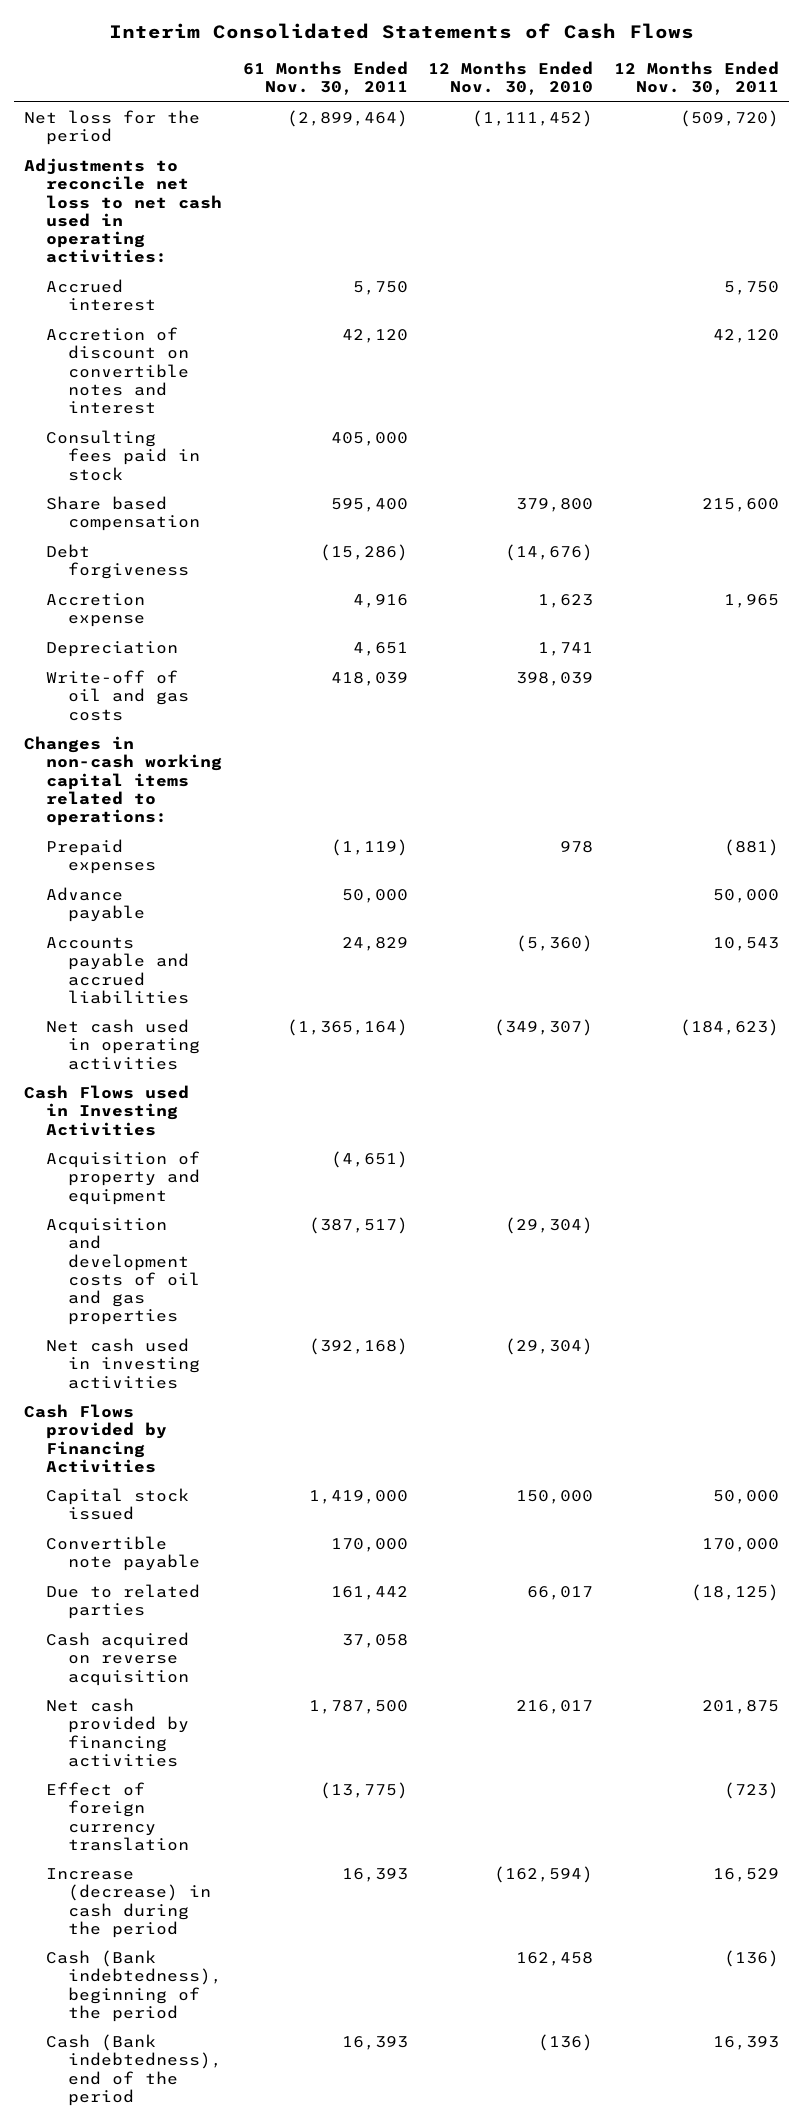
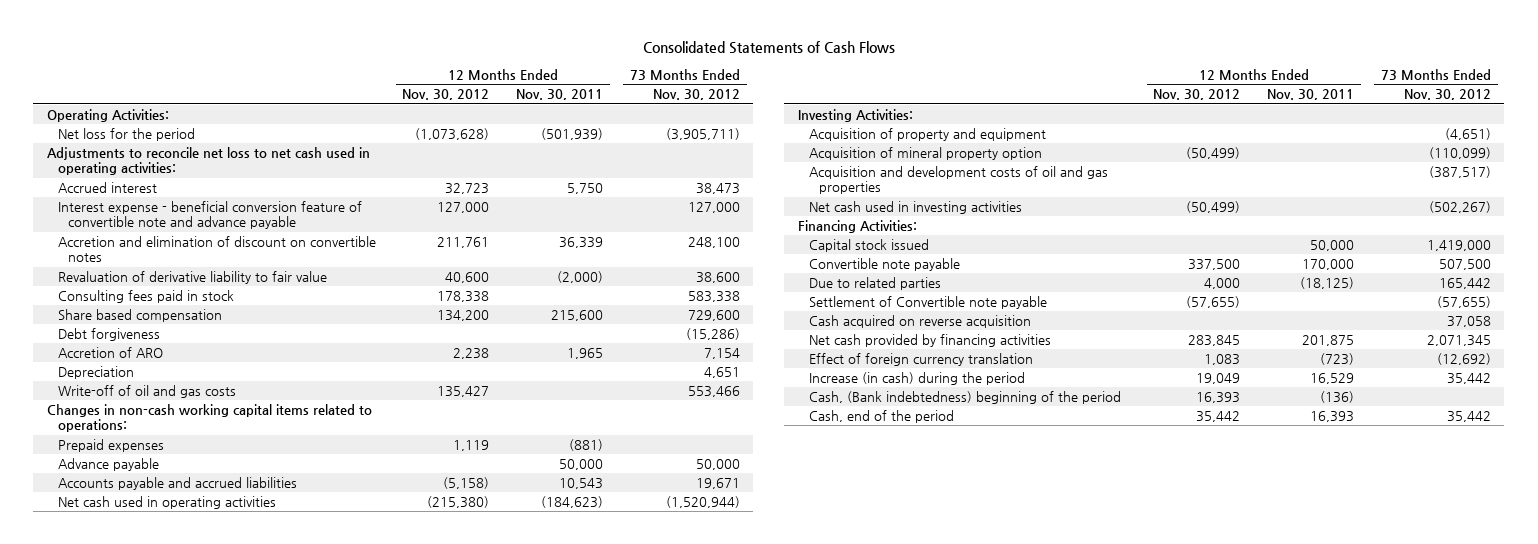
- Interim Consolidated Statements of Cash Flows
+ Consolidated Statements of Cash Flows
- | 61 Months Ended Nov. 30, 2011 | 12 Months Ended Nov. 30, 2010 | 12 Months Ended Nov. 30, 2011
+ | 12 Months Ended Nov. 30, 2012 | 12 Months Ended Nov. 30, 2011 | 73 Months Ended Nov. 30, 2012
- Net loss for the period | (2,899,464) | (1,111,452) | (509,720)
+ Operating Activities:
+ Net loss for the period | (1,073,628) | (501,939) | (3,905,711)
- Accretion of discount on convertible notes and interest | 42,120 | | 42,120
+ Interest expense - beneficial conversion feature of convertible note and advance payable | 127,000 | | 127,000
+ Accretion and elimination of discount on convertible notes | 211,761 | 36,339 | 248,100
+ Revaluation of derivative liability to fair value | 40,600 | (2,000) | 38,600
- Accretion expense | 4,916 | 1,623 | 1,965
+ Accretion of ARO | 2,238 | 1,965 | 7,154
- Cash Flows used in Investing Activities
+ Investing Activities:
+ Acquisition of mineral property option | (50,499) | | (110,099)
- Cash Flows provided by Financing Activities
+ Financing Activities:
+ Settlement of Convertible note payable | (57,655) | | (57,655)
- Increase (decrease) in cash during the period | 16,393 | (162,594) | 16,529
- Cash (Bank indebtedness), beginning of the period | | 162,458 | (136)
- Cash (Bank indebtedness), end of the period | 16,393 | (136) | 16,393
+ Increase (in cash) during the period | 19,049 | 16,529 | 35,442
+ Cash, (Bank indebtedness) beginning of the period | 16,393 | (136) |
+ Cash, end of the period | 35,442 | 16,393 | 35,442

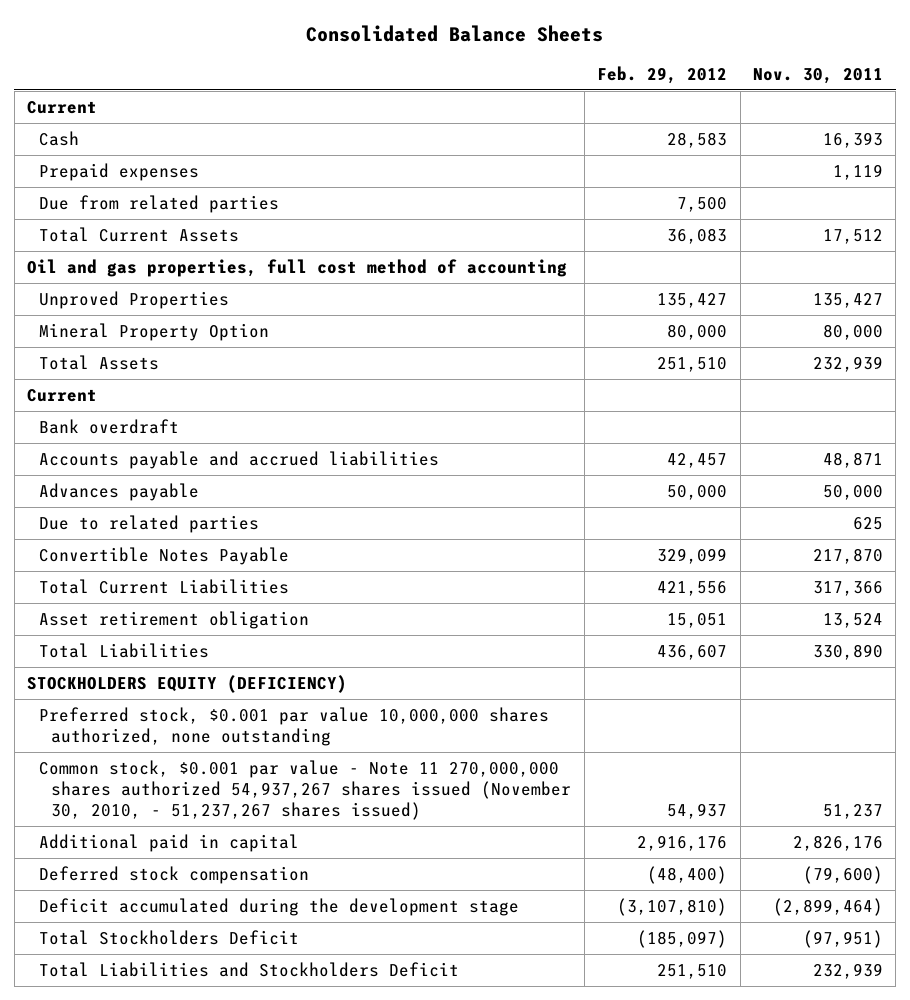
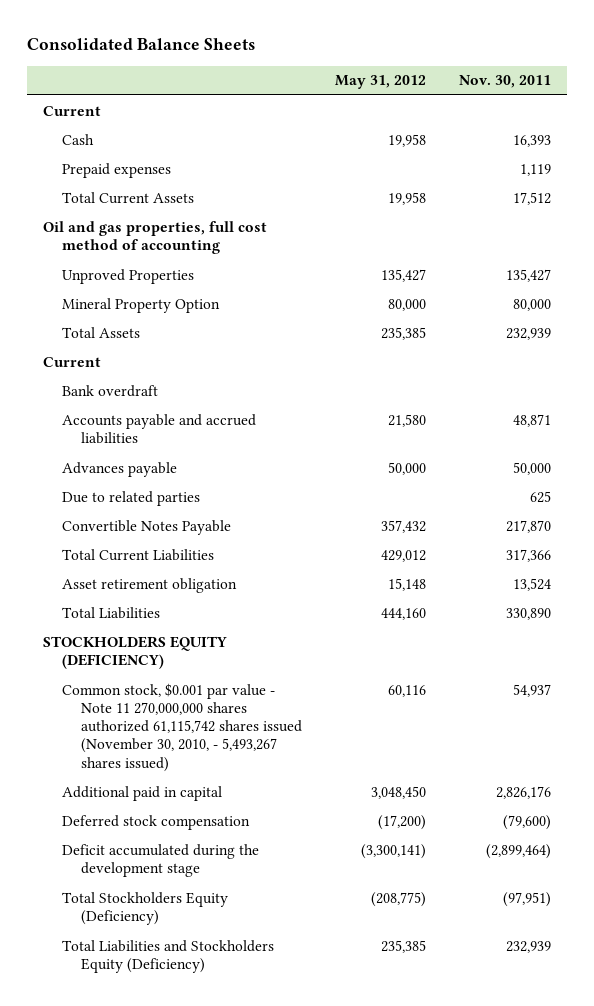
- | Feb. 29, 2012 | Nov. 30, 2011
+ | May 31, 2012 | Nov. 30, 2011
- Due from related parties | 7,500 |
- Preferred stock, $0.001 par value 10,000,000 shares authorized, none outstanding
- Common stock, $0.001 par value - Note 11 270,000,000 shares authorized 54,937,267 shares issued (November 30, 2010, - 51,237,267 shares issued) | 54,937 | 51,237
+ Common stock, $0.001 par value - Note 11 270,000,000 shares authorized 61,115,742 shares issued (November 30, 2010, - 5,493,267 shares issued) | 60,116 | 54,937
- Total Stockholders Deficit | (185,097) | (97,951)
- Total Liabilities and Stockholders Deficit | 251,510 | 232,939
+ Total Stockholders Equity (Deficiency) | (208,775) | (97,951)
+ Total Liabilities and Stockholders Equity (Deficiency) | 235,385 | 232,939

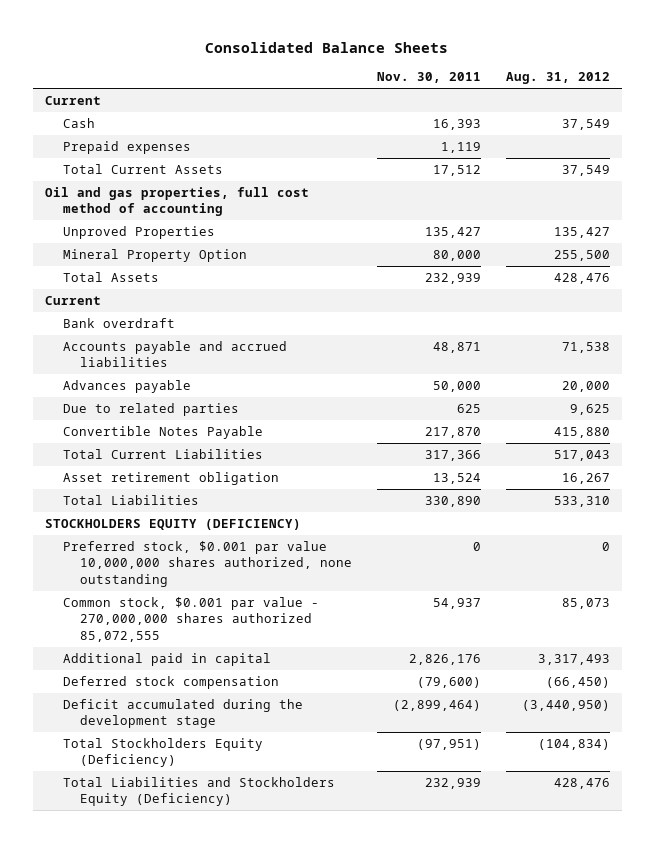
- | May 31, 2012 | Nov. 30, 2011
+ | Nov. 30, 2011 | Aug. 31, 2012
- Common stock, $0.001 par value - Note 11 270,000,000 shares authorized 61,115,742 shares issued (November 30, 2010, - 5,493,267 shares issued) | 60,116 | 54,937
+ Preferred stock, $0.001 par value 10,000,000 shares authorized, none outstanding | 0 | 0
+ Common stock, $0.001 par value - 270,000,000 shares authorized 85,072,555 | 54,937 | 85,073

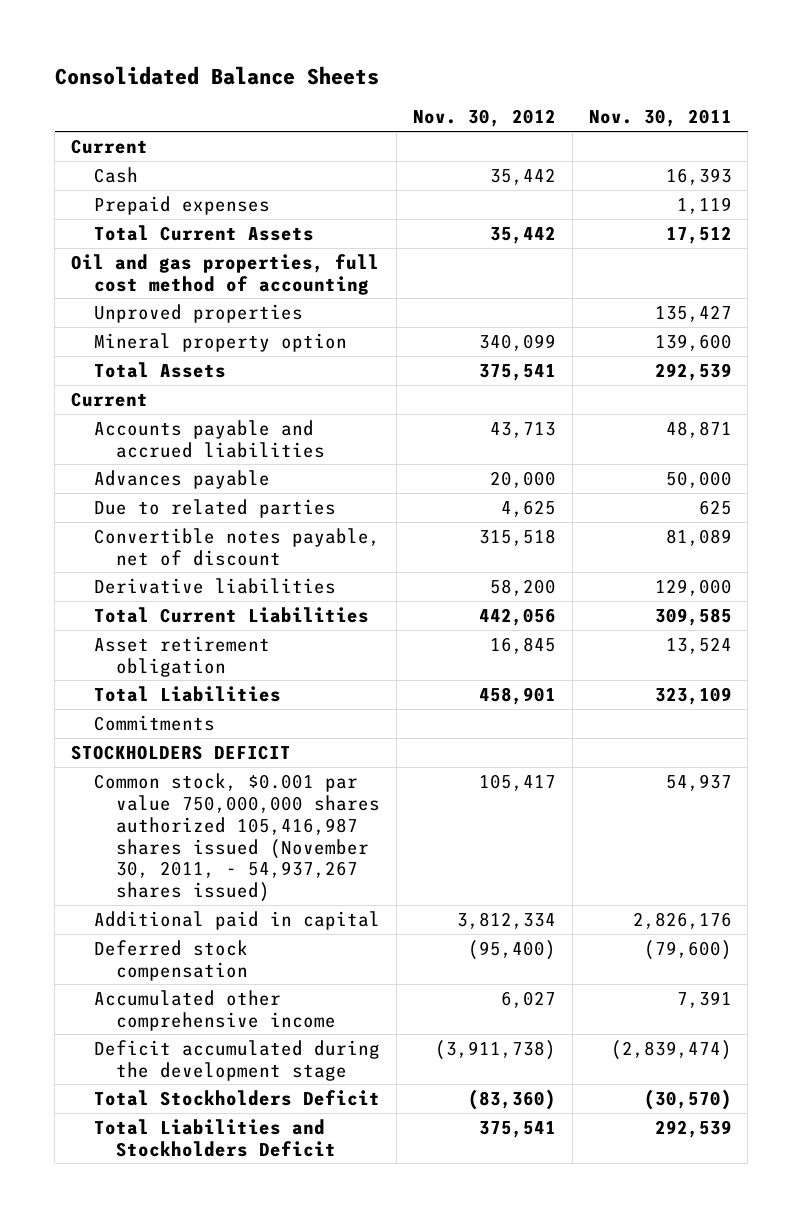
- | Nov. 30, 2011 | Aug. 31, 2012
+ | Nov. 30, 2012 | Nov. 30, 2011
- Unproved Properties | 135,427 | 135,427
- Mineral Property Option | 80,000 | 255,500
- Total Assets | 232,939 | 428,476
+ Unproved properties | | 135,427
+ Mineral property option | 340,099 | 139,600
+ Total Assets | 375,541 | 292,539
- Bank overdraft
- Convertible Notes Payable | 217,870 | 415,880
- Total Current Liabilities | 317,366 | 517,043
+ Convertible notes payable, net of discount | 315,518 | 81,089
+ Derivative liabilities | 58,200 | 129,000
+ Total Current Liabilities | 442,056 | 309,585
- Total Liabilities | 330,890 | 533,310
- STOCKHOLDERS EQUITY (DEFICIENCY)
- Preferred stock, $0.001 par value 10,000,000 shares authorized, none outstanding | 0 | 0
- Common stock, $0.001 par value - 270,000,000 shares authorized 85,072,555 | 54,937 | 85,073
+ Total Liabilities | 458,901 | 323,109
+ Commitments
+ STOCKHOLDERS DEFICIT
+ Common stock, $0.001 par value 750,000,000 shares authorized 105,416,987 shares issued (November 30, 2011, - 54,937,267 shares issued) | 105,417 | 54,937
- Deficit accumulated during the development stage | (2,899,464) | (3,440,950)
- Total Stockholders Equity (Deficiency) | (97,951) | (104,834)
- Total Liabilities and Stockholders Equity (Deficiency) | 232,939 | 428,476
+ Accumulated other comprehensive income | 6,027 | 7,391
+ Deficit accumulated during the development stage | (3,911,738) | (2,839,474)
+ Total Stockholders Deficit | (83,360) | (30,570)
+ Total Liabilities and Stockholders Deficit | 375,541 | 292,539

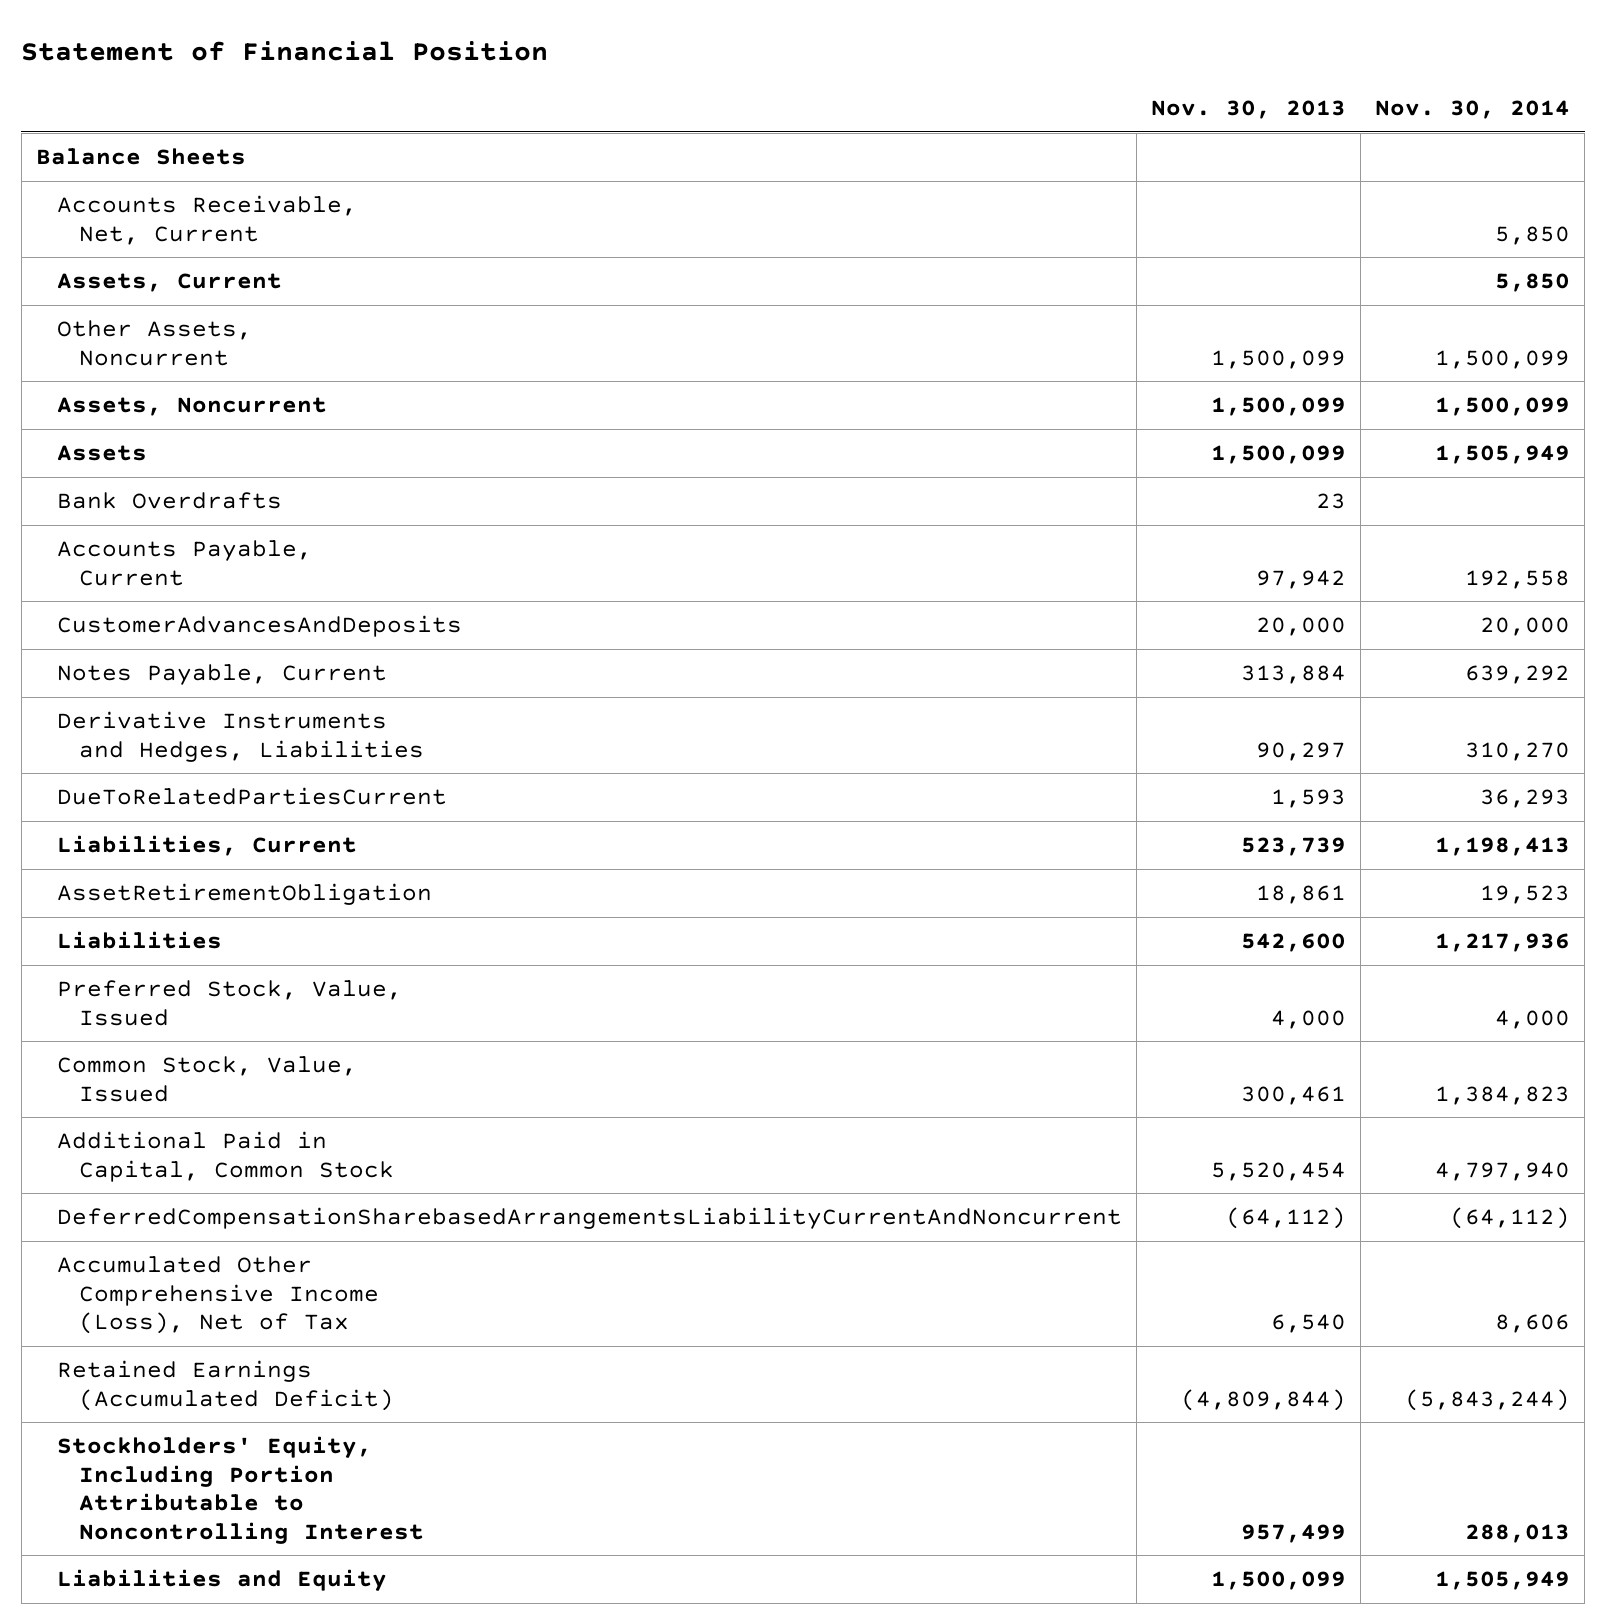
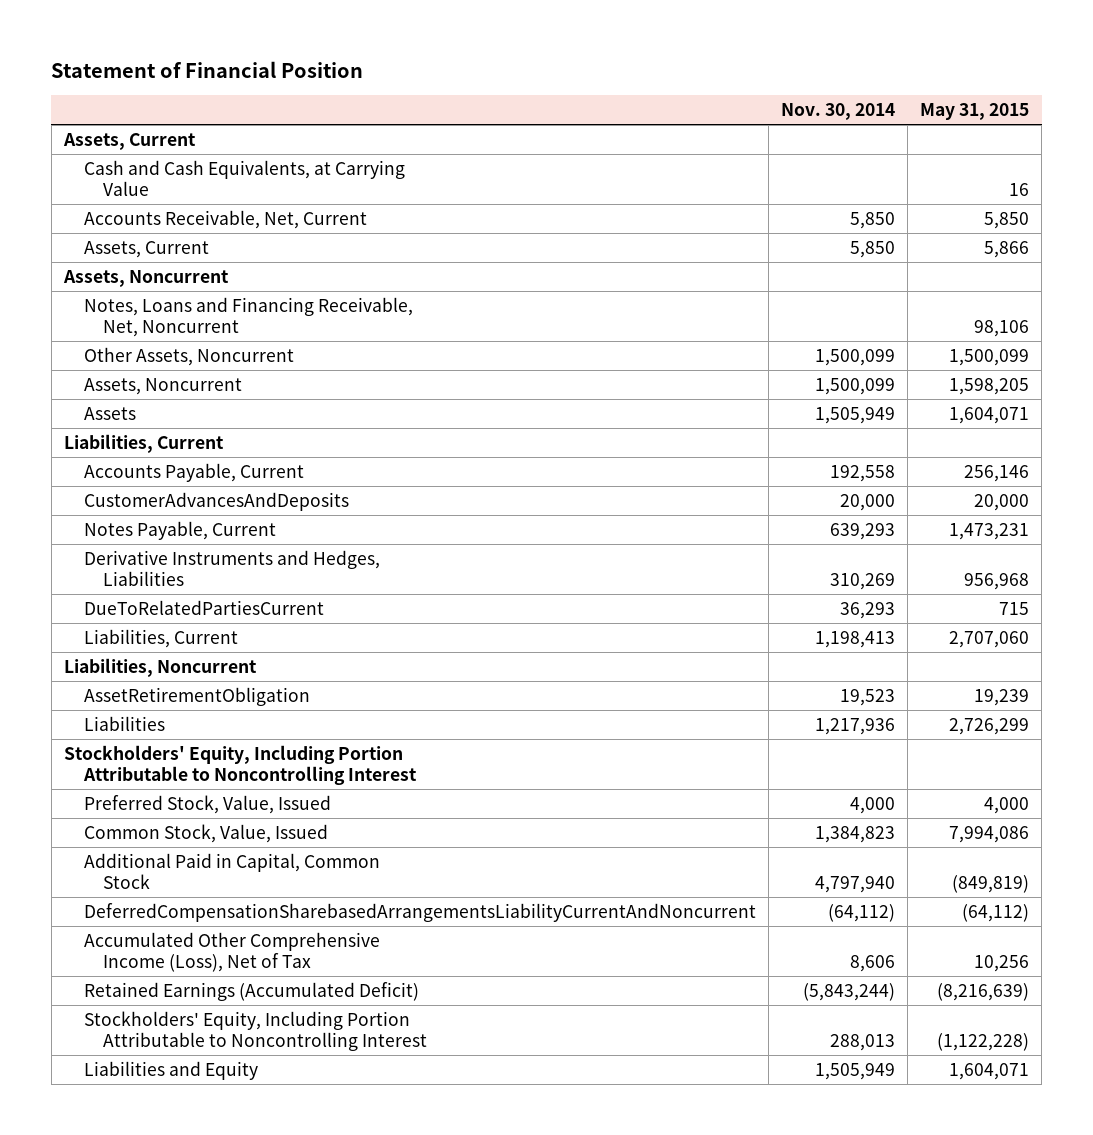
- | Nov. 30, 2013 | Nov. 30, 2014
+ | Nov. 30, 2014 | May 31, 2015
- Balance Sheets
+ Assets, Current
+ Cash and Cash Equivalents, at Carrying Value | | 16
+ Assets, Noncurrent
+ Notes, Loans and Financing Receivable, Net, Noncurrent | | 98,106
- Bank Overdrafts | 23 |
+ Liabilities, Current
- Notes Payable, Current | 313,884 | 639,292
- Derivative Instruments and Hedges, Liabilities | 90,297 | 310,270
+ Notes Payable, Current | 639,293 | 1,473,231
+ Derivative Instruments and Hedges, Liabilities | 310,269 | 956,968
+ Liabilities, Noncurrent
+ Stockholders' Equity, Including Portion Attributable to Noncontrolling Interest

